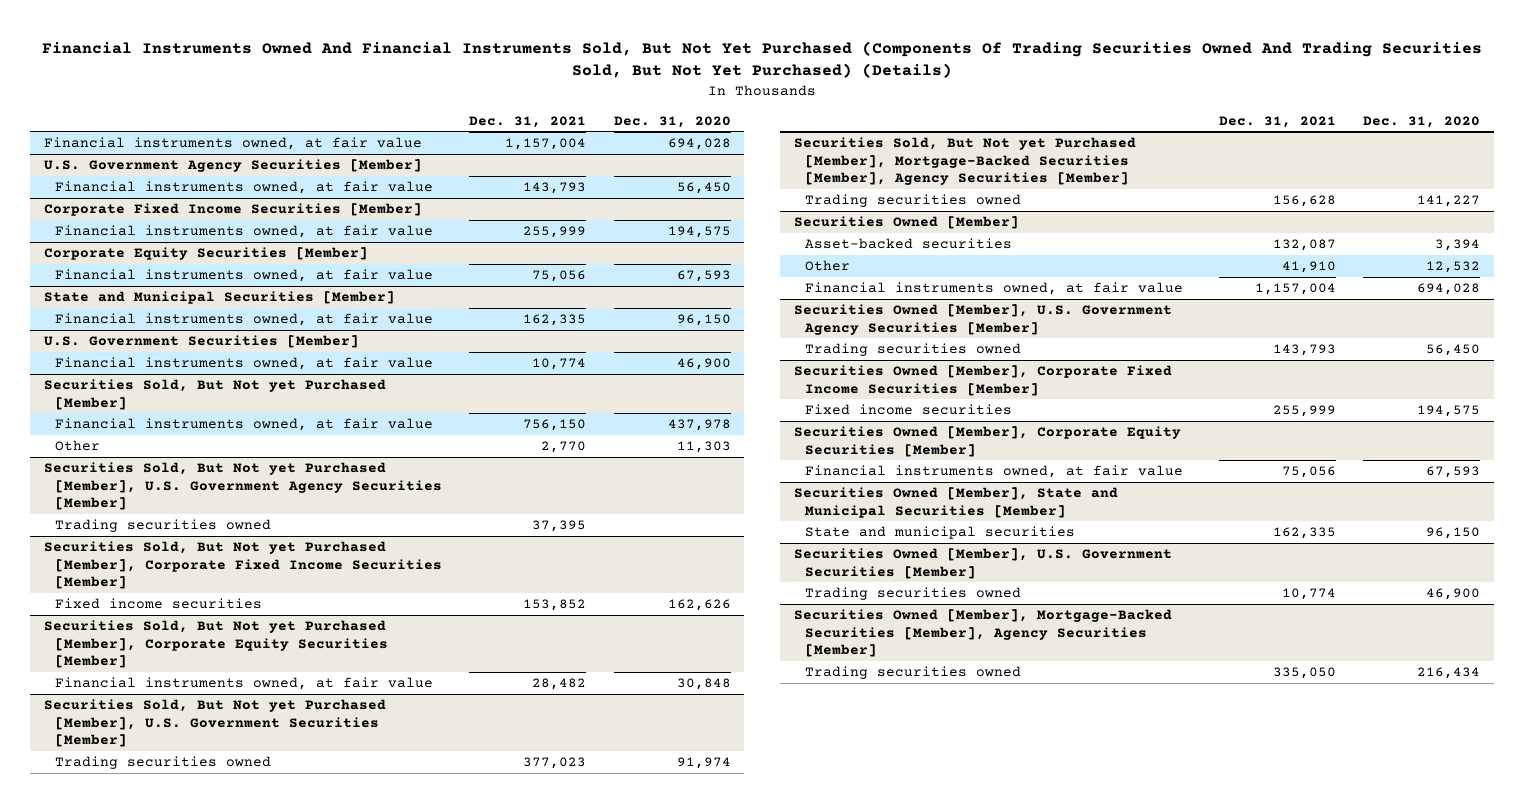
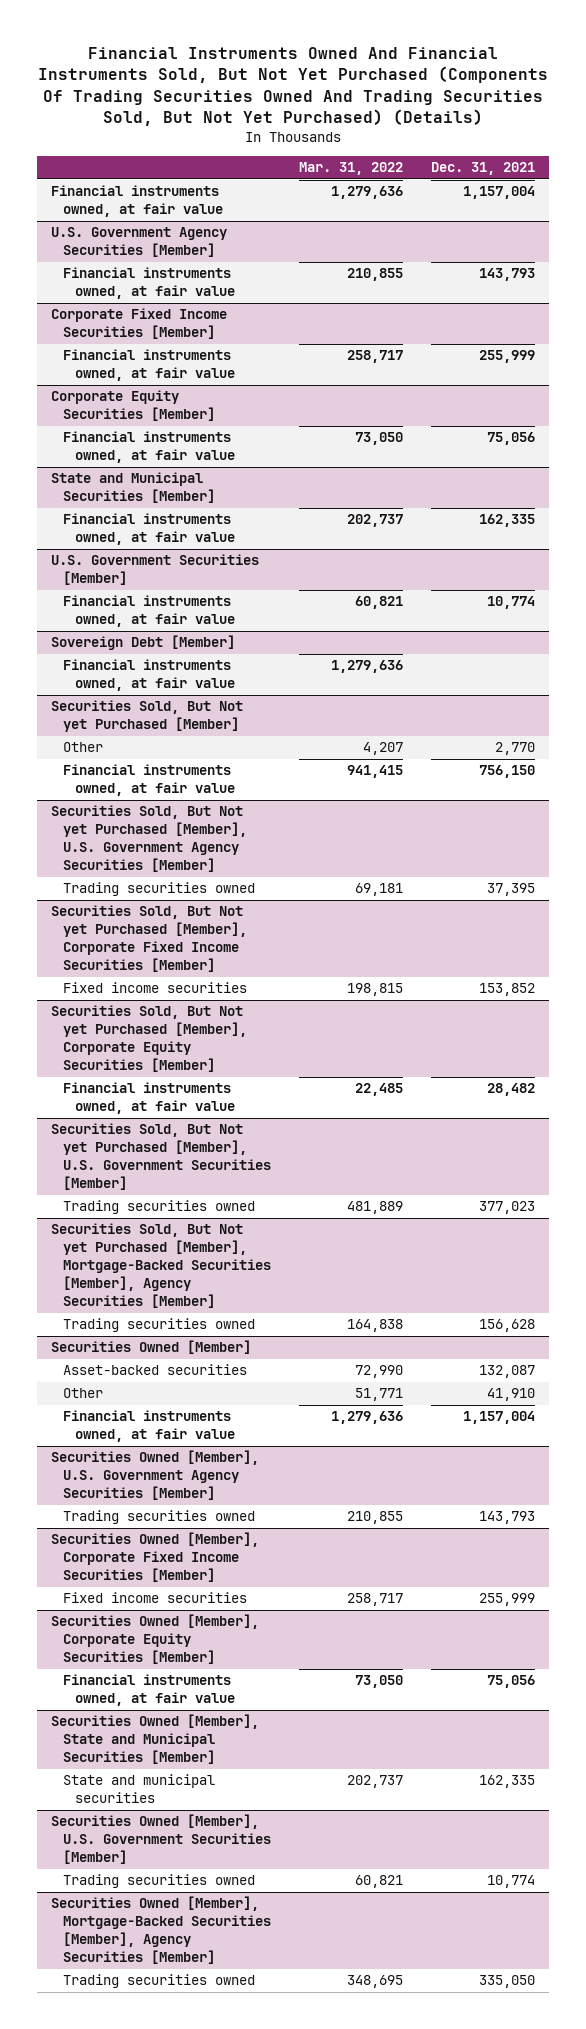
- | Dec. 31, 2021 | Dec. 31, 2020
+ | Mar. 31, 2022 | Dec. 31, 2021
+ Sovereign Debt [Member]
+ Financial instruments owned, at fair value | 1,279,636 |
@ Securities Sold, But Not yet Purchased [Member]
moved down: Financial instruments owned, at fair value | 941,415 | 756,150

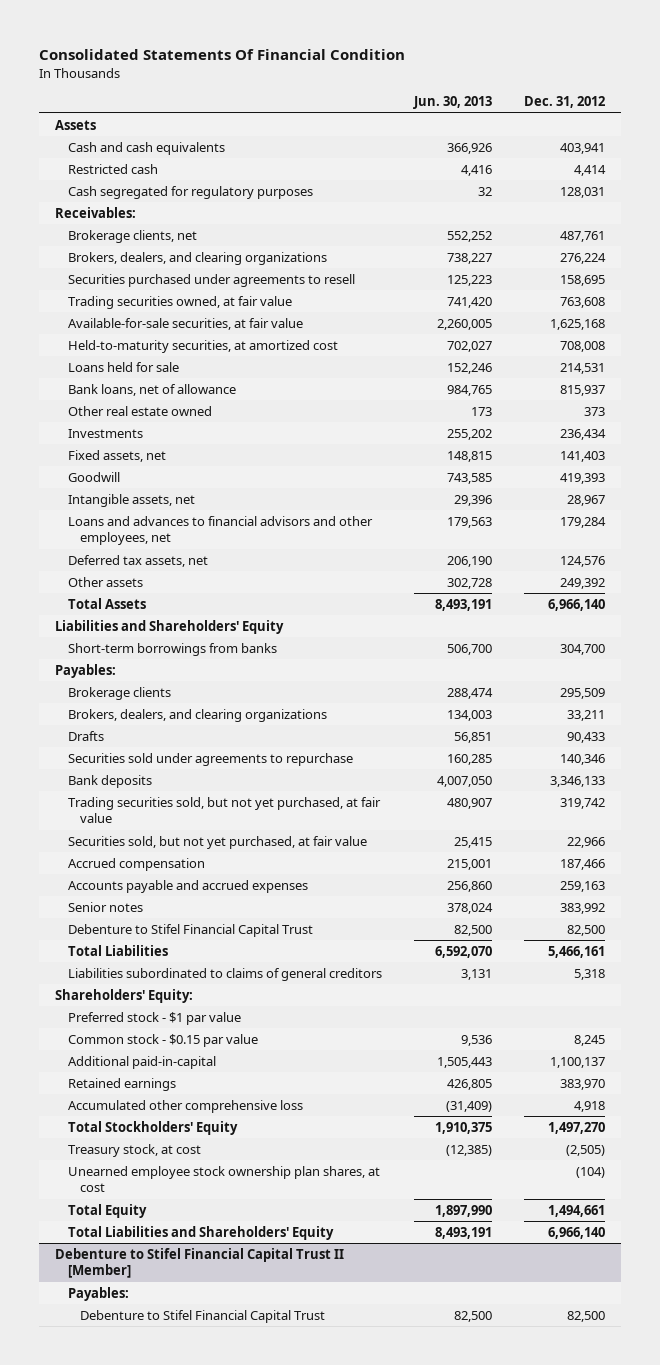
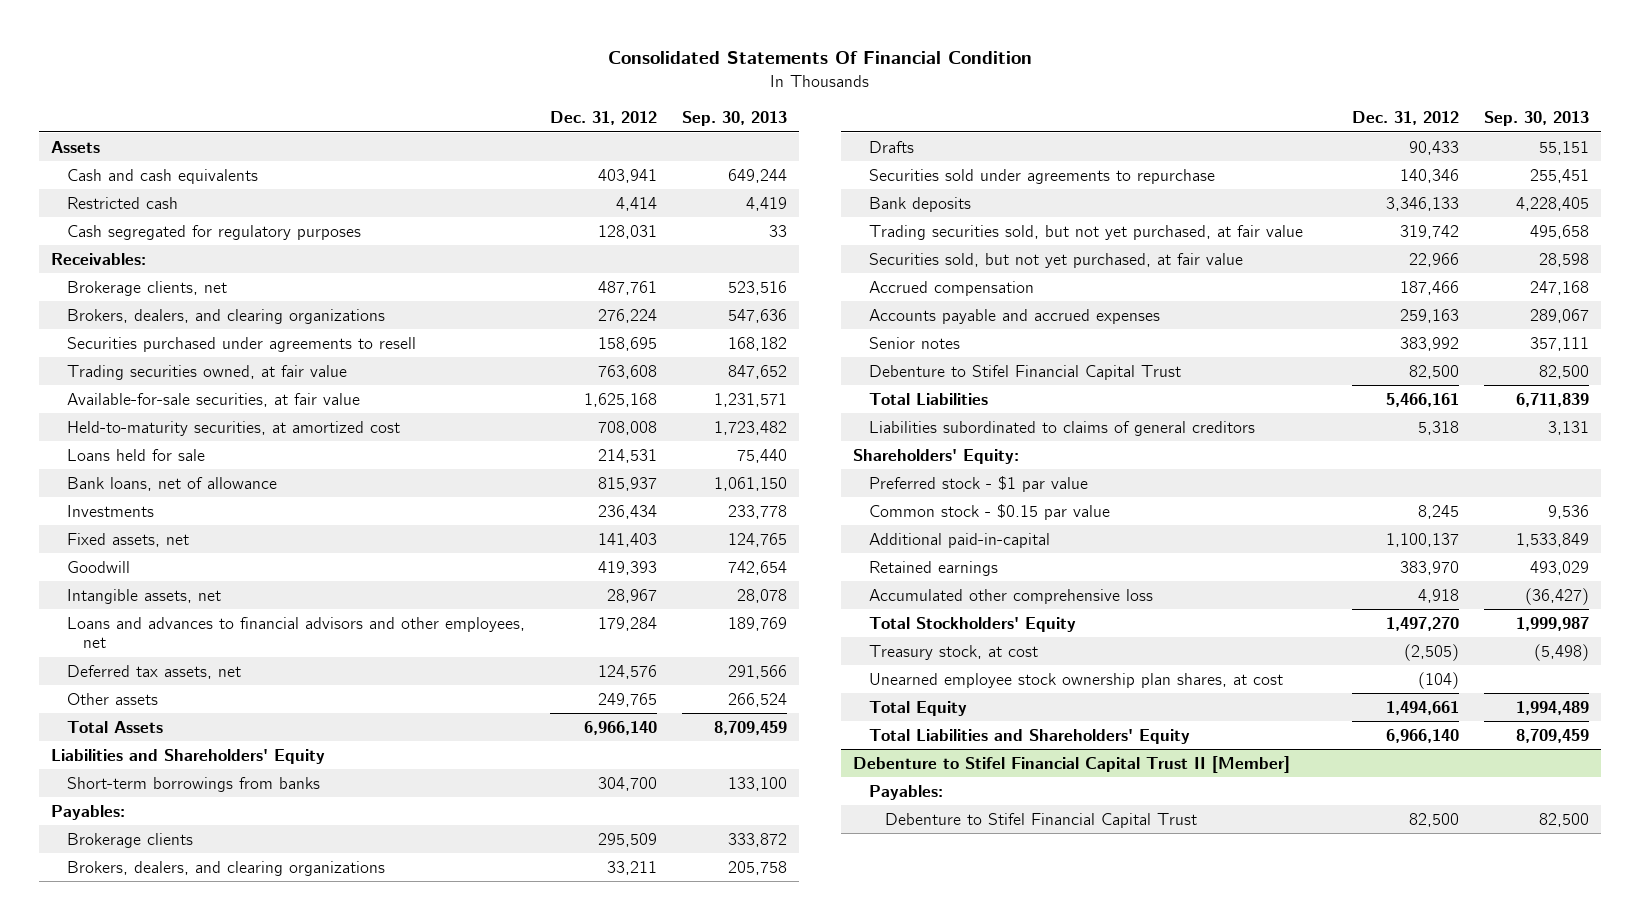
- | Jun. 30, 2013 | Dec. 31, 2012
+ | Dec. 31, 2012 | Sep. 30, 2013
- Other real estate owned | 173 | 373
- Other assets | 302,728 | 249,392
+ Other assets | 249,765 | 266,524

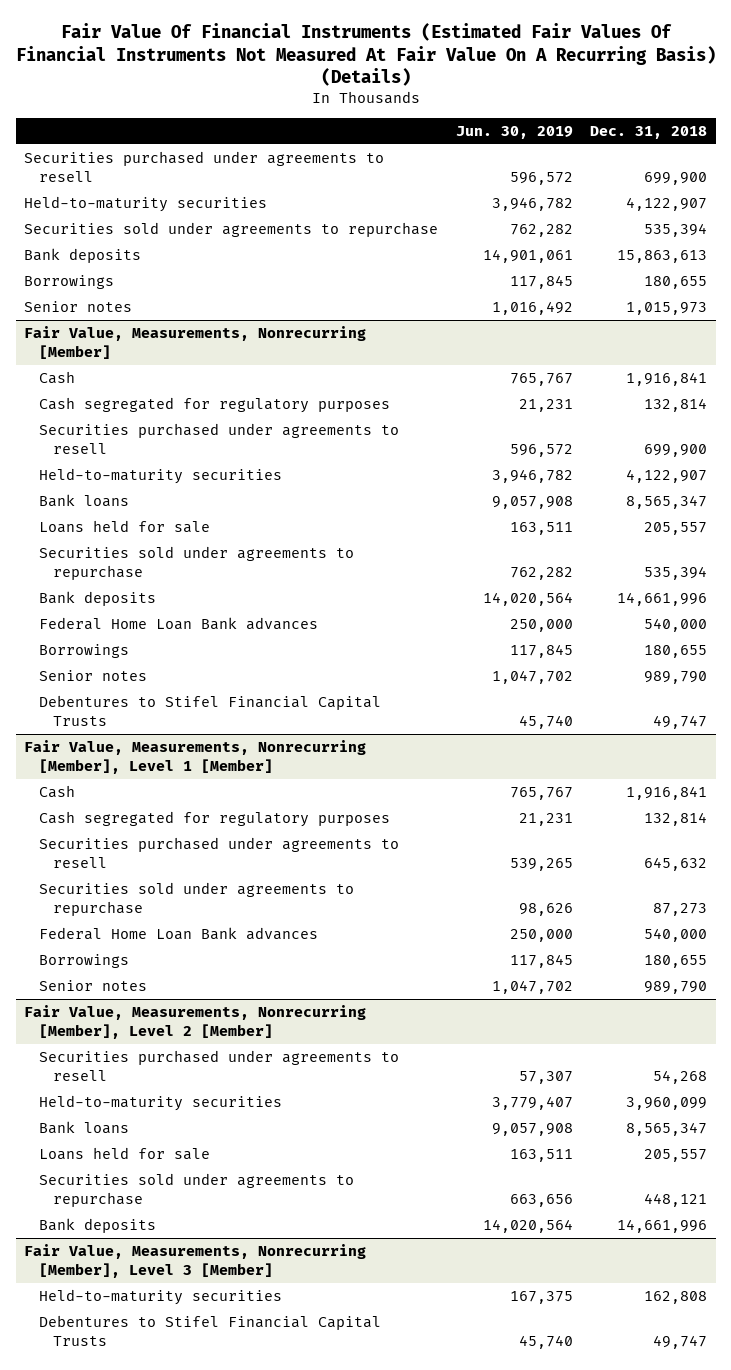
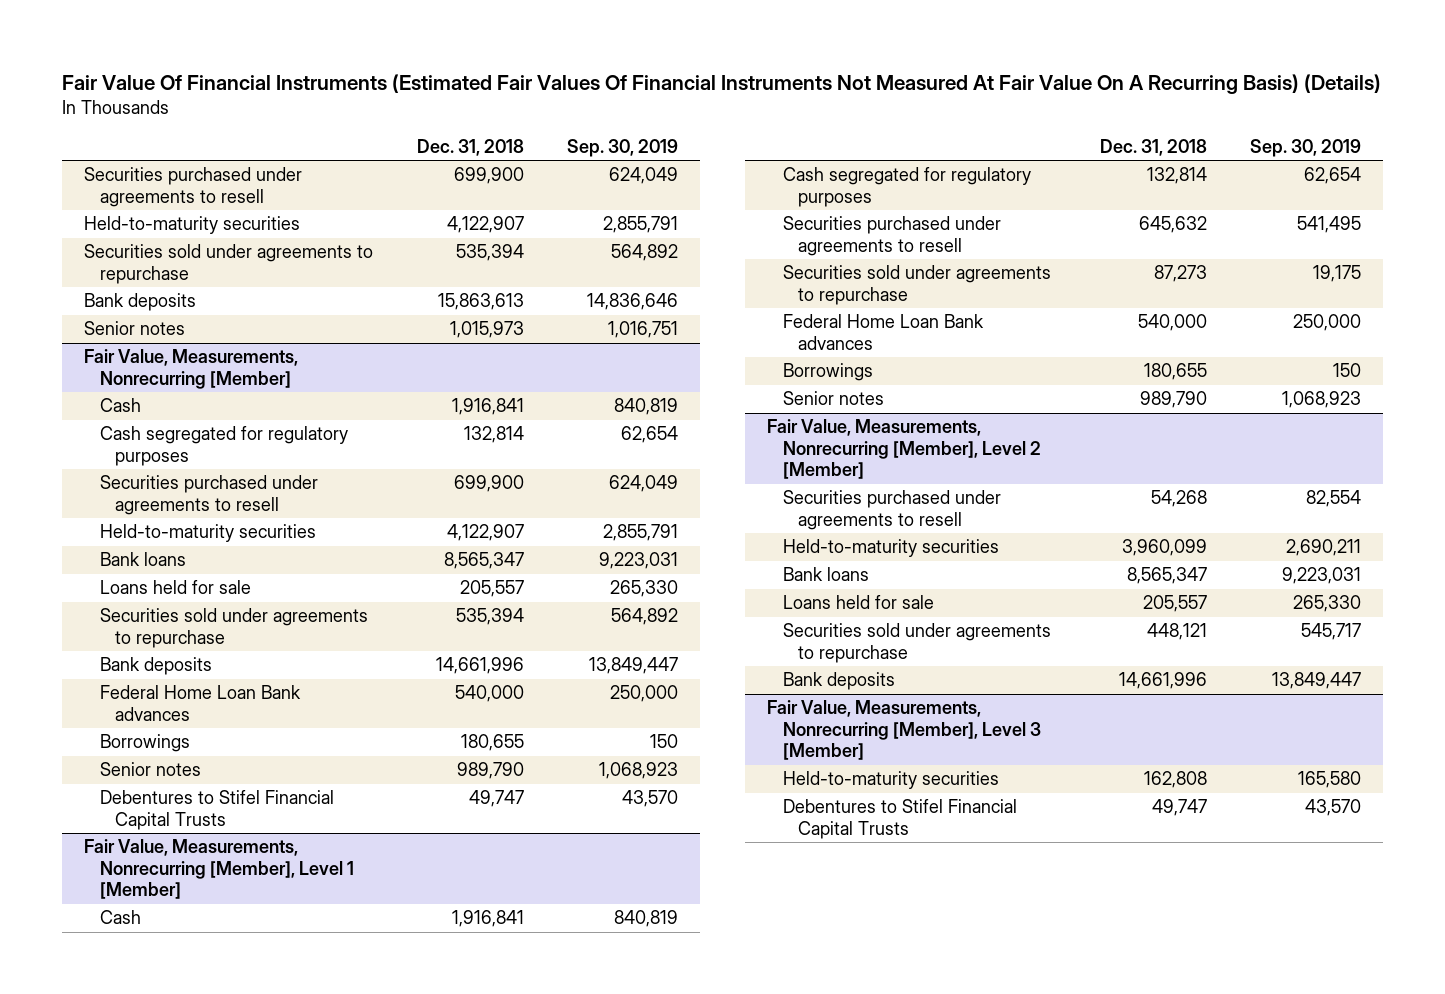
- | Jun. 30, 2019 | Dec. 31, 2018
+ | Dec. 31, 2018 | Sep. 30, 2019
- Borrowings | 117,845 | 180,655

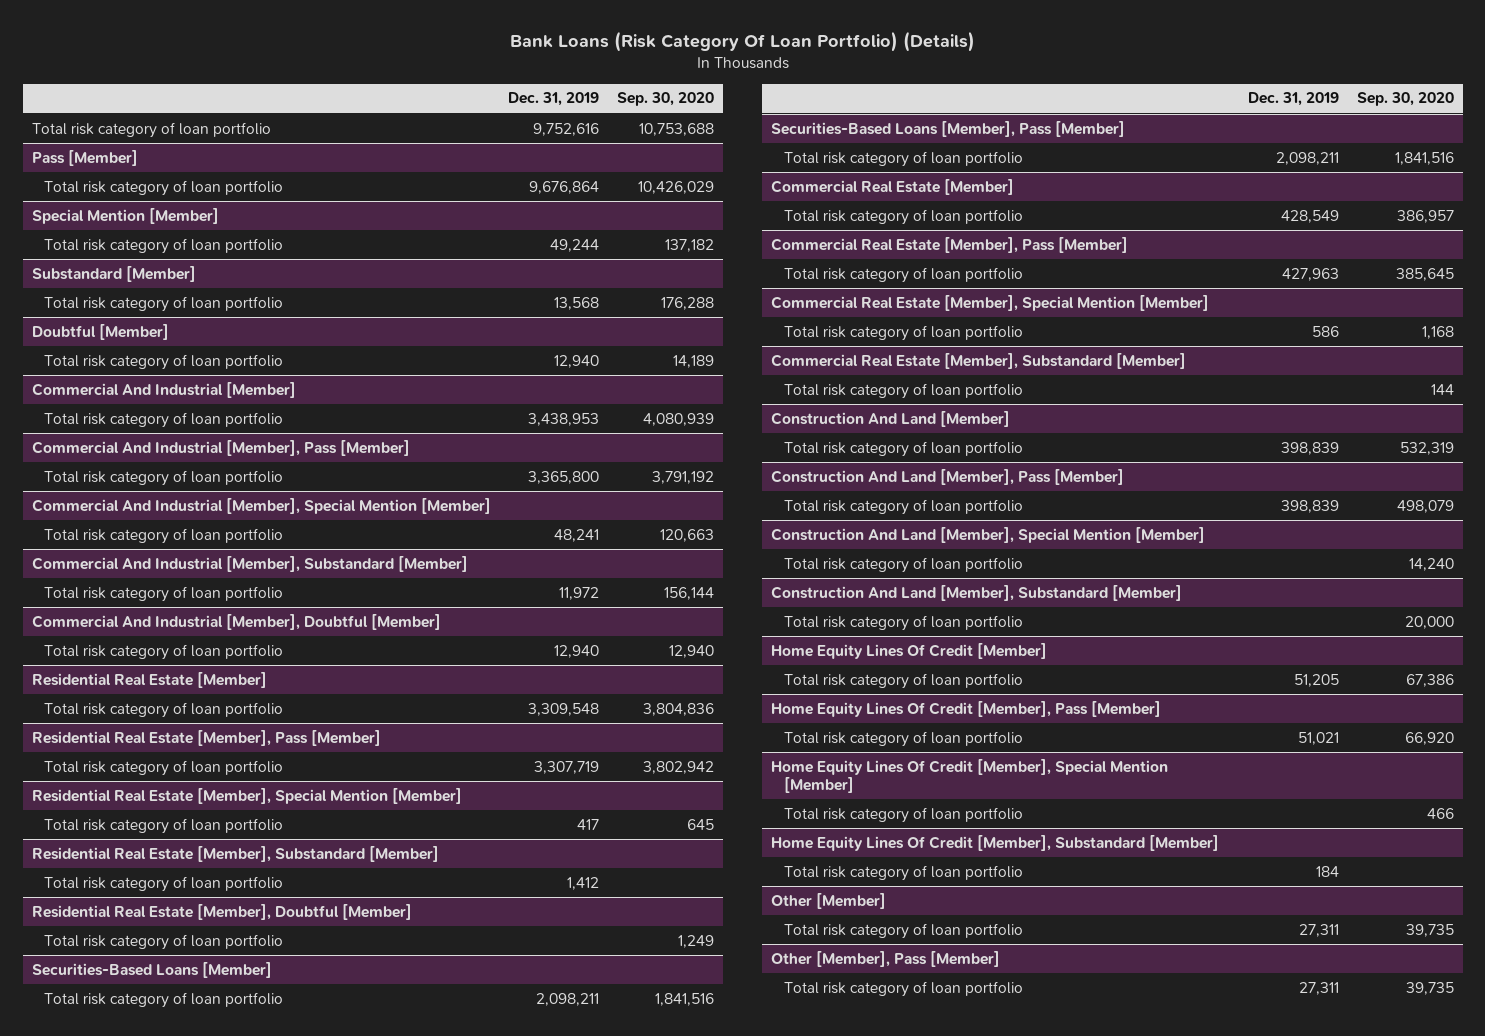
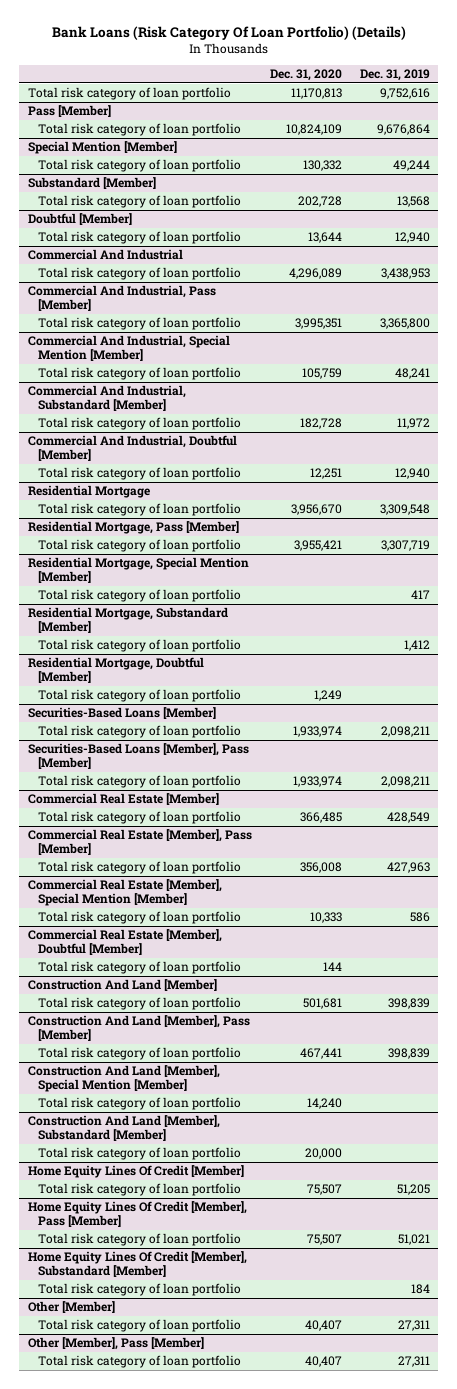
- | Dec. 31, 2019 | Sep. 30, 2020
+ | Dec. 31, 2020 | Dec. 31, 2019
- Commercial And Industrial [Member]
+ Commercial And Industrial
- Commercial And Industrial [Member], Pass [Member]
+ Commercial And Industrial, Pass [Member]
- Commercial And Industrial [Member], Special Mention [Member]
+ Commercial And Industrial, Special Mention [Member]
- Commercial And Industrial [Member], Substandard [Member]
+ Commercial And Industrial, Substandard [Member]
- Commercial And Industrial [Member], Doubtful [Member]
+ Commercial And Industrial, Doubtful [Member]
- Residential Real Estate [Member]
+ Residential Mortgage
- Residential Real Estate [Member], Pass [Member]
+ Residential Mortgage, Pass [Member]
- Residential Real Estate [Member], Special Mention [Member]
+ Residential Mortgage, Special Mention [Member]
- Residential Real Estate [Member], Substandard [Member]
+ Residential Mortgage, Substandard [Member]
- Residential Real Estate [Member], Doubtful [Member]
+ Residential Mortgage, Doubtful [Member]
- Commercial Real Estate [Member], Substandard [Member]
+ Commercial Real Estate [Member], Doubtful [Member]
- Home Equity Lines Of Credit [Member], Special Mention [Member]
- Total risk category of loan portfolio | | 466

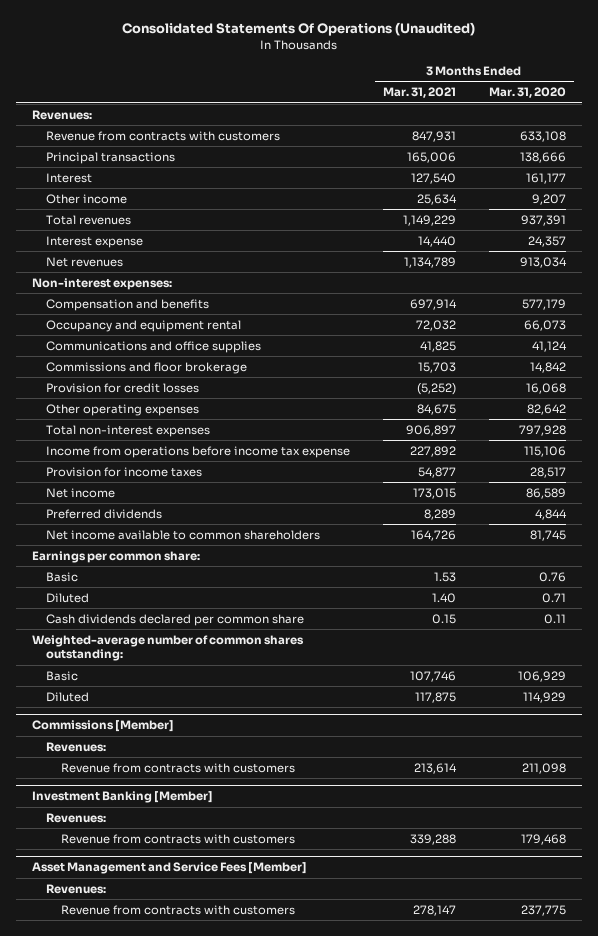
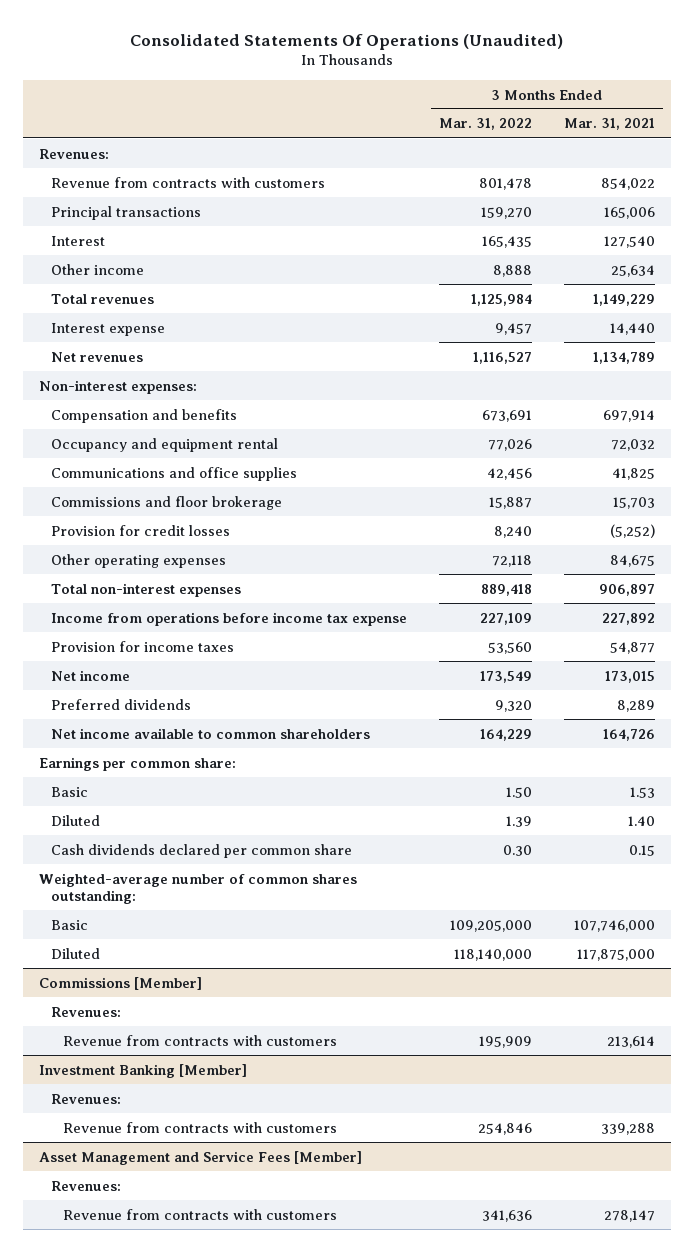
- | 3 Months Ended Mar. 31, 2021 | 3 Months Ended Mar. 31, 2020
+ | 3 Months Ended Mar. 31, 2022 | 3 Months Ended Mar. 31, 2021
- Revenue from contracts with customers | 847,931 | 633,108
+ Revenue from contracts with customers | 801,478 | 854,022
- Basic | 107,746 | 106,929
- Diluted | 117,875 | 114,929
+ Basic | 109,205,000 | 107,746,000
+ Diluted | 118,140,000 | 117,875,000

